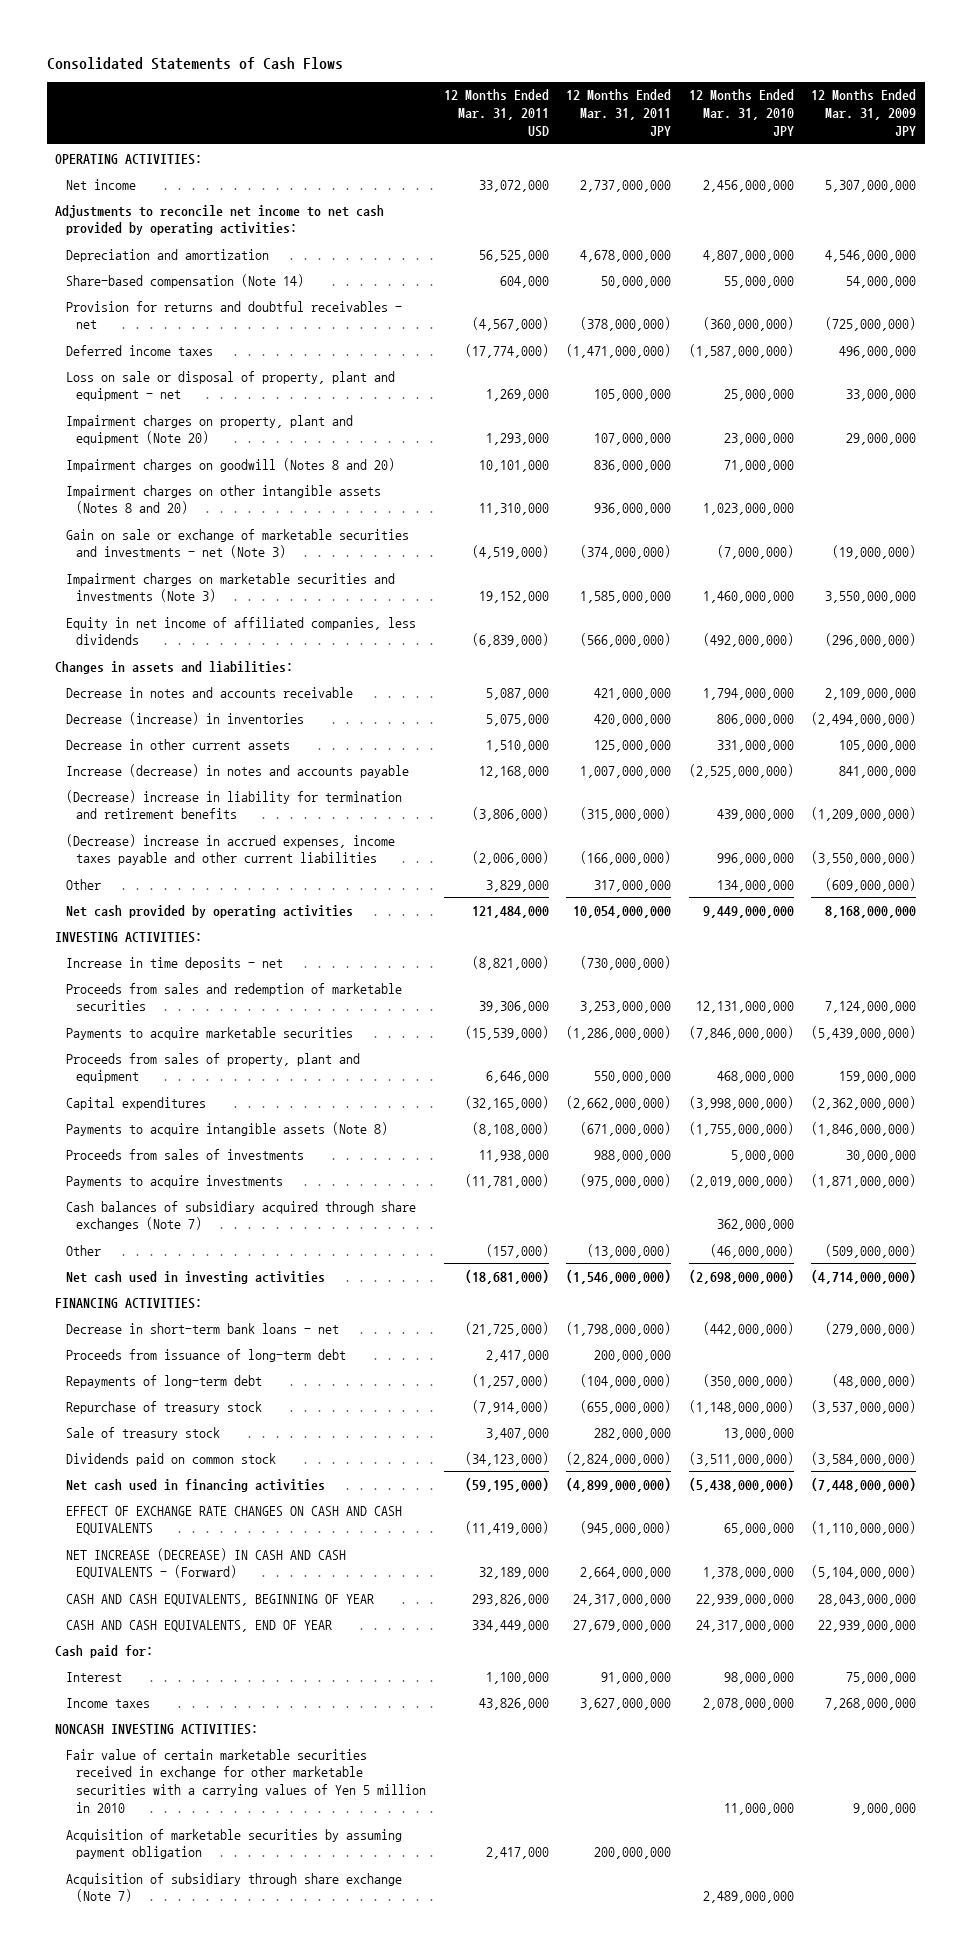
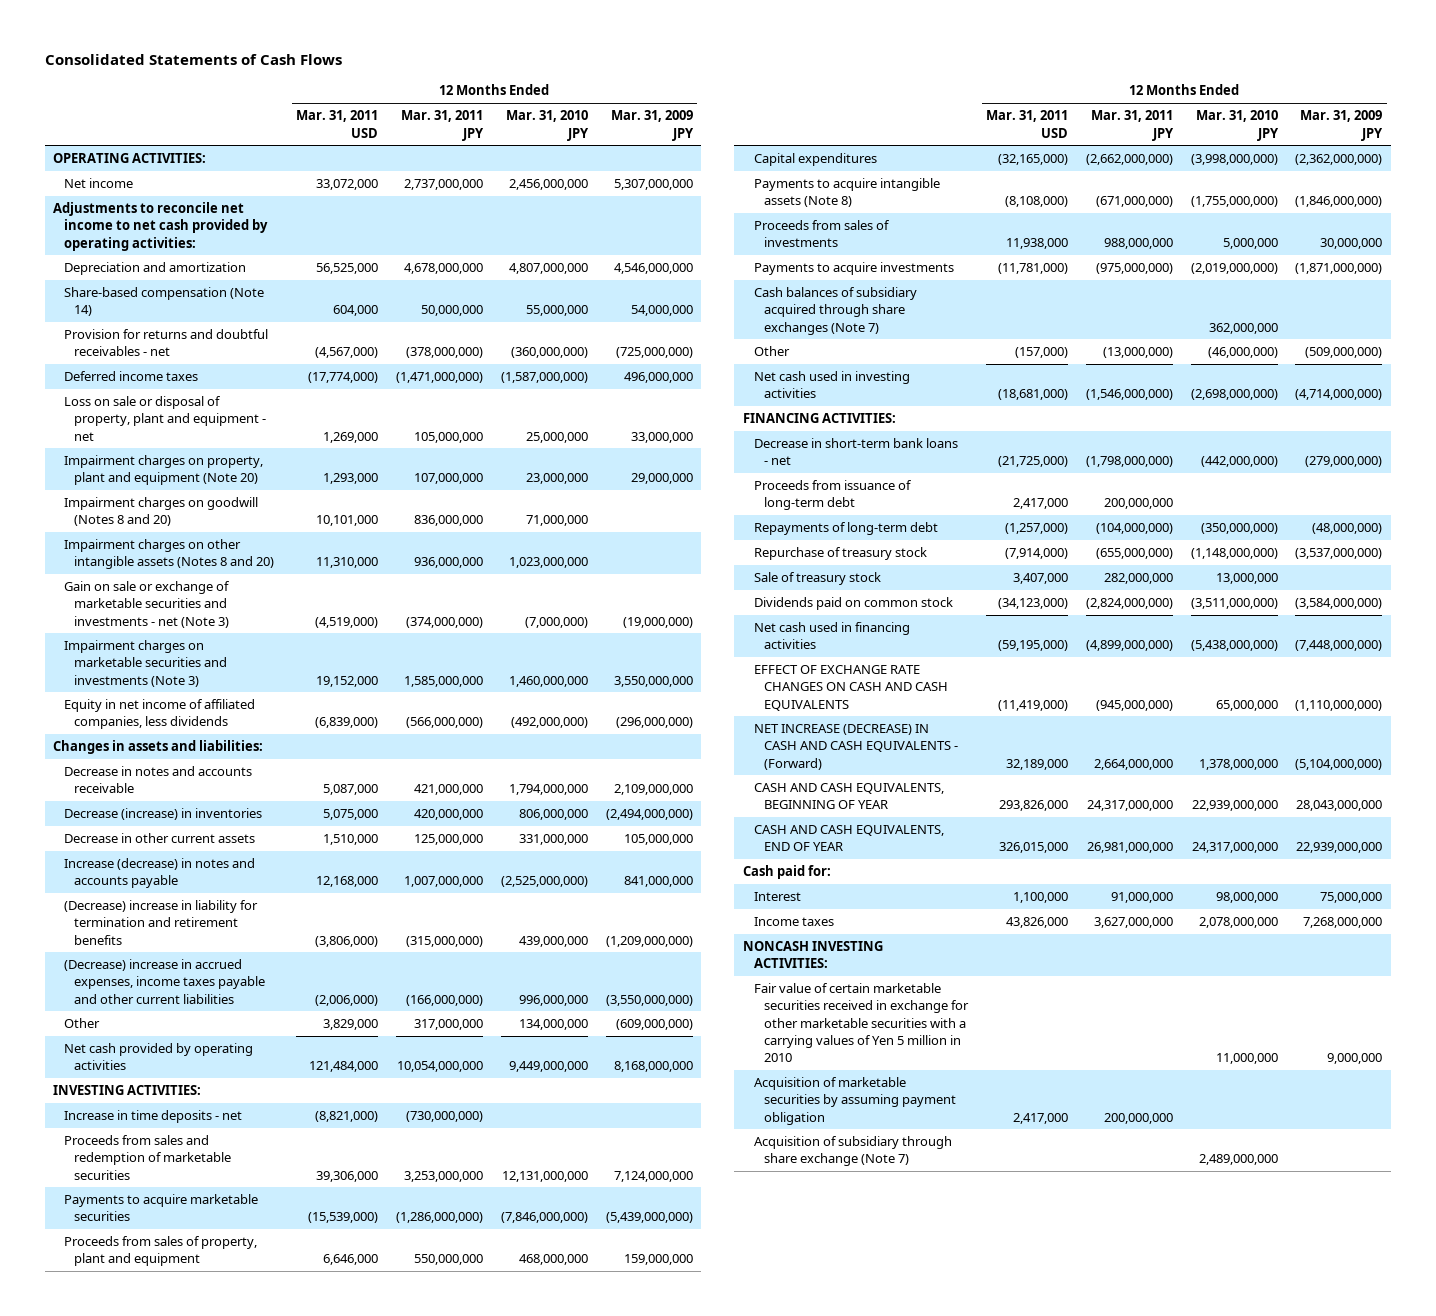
- CASH AND CASH EQUIVALENTS, END OF YEAR | 334,449,000 | 27,679,000,000 | 24,317,000,000 | 22,939,000,000
+ CASH AND CASH EQUIVALENTS, END OF YEAR | 326,015,000 | 26,981,000,000 | 24,317,000,000 | 22,939,000,000

